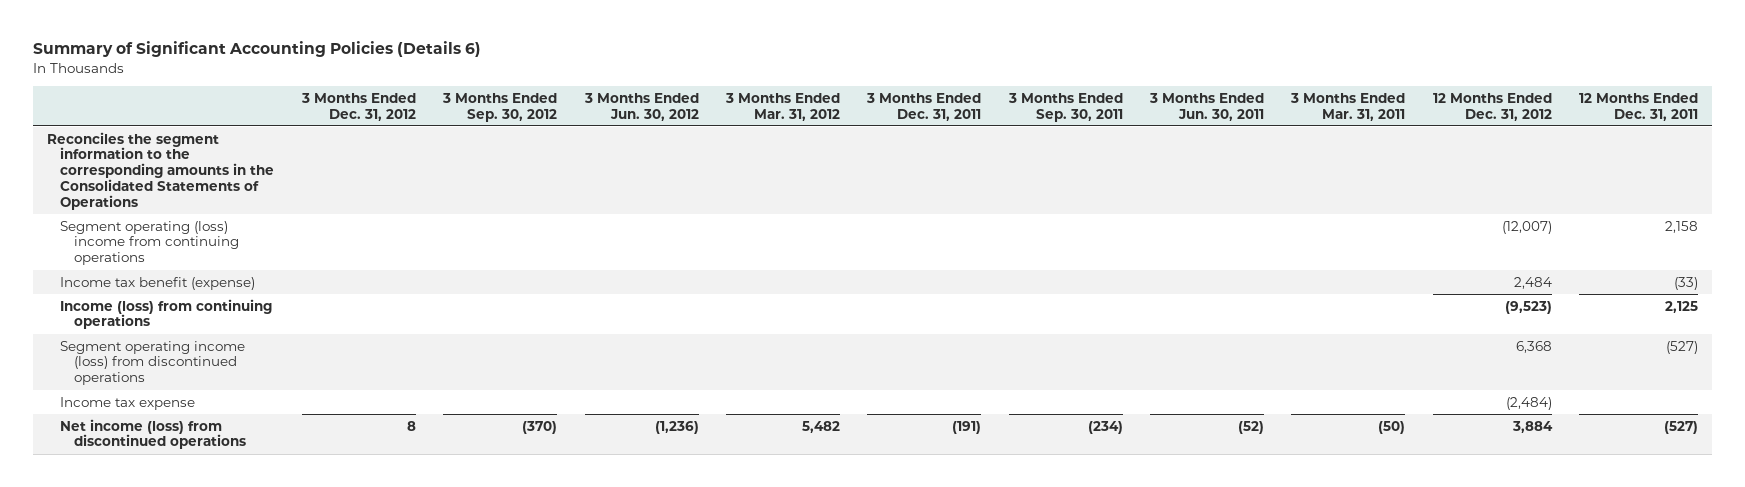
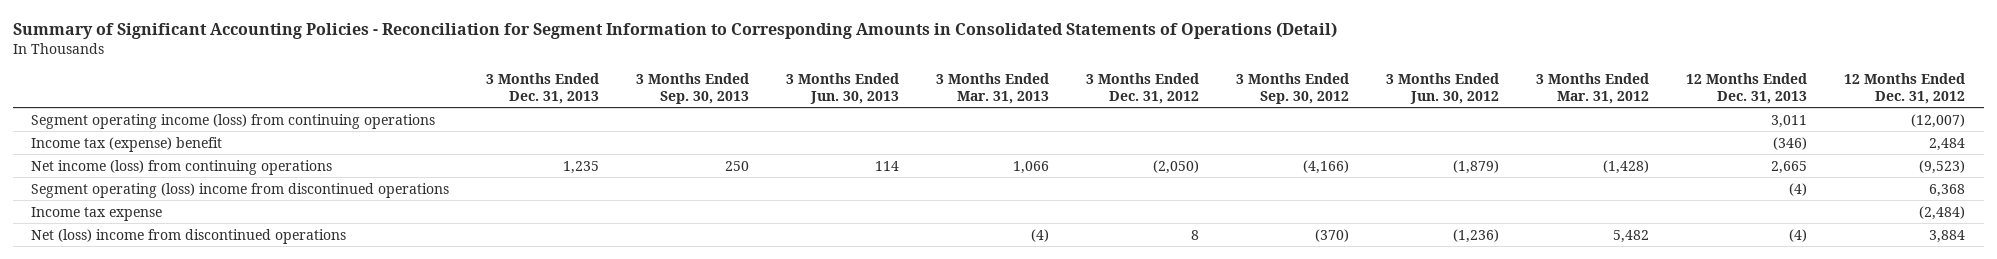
- Summary of Significant Accounting Policies (Details 6)
+ Summary of Significant Accounting Policies - Reconciliation for Segment Information to Corresponding Amounts in Consolidated Statements of Operations (Detail)
- | 3 Months Ended Dec. 31, 2012 | 3 Months Ended Sep. 30, 2012 | 3 Months Ended Jun. 30, 2012 | 3 Months Ended Mar. 31, 2012 | 3 Months Ended Dec. 31, 2011 | 3 Months Ended Sep. 30, 2011 | 3 Months Ended Jun. 30, 2011 | 3 Months Ended Mar. 31, 2011 | 12 Months Ended Dec. 31, 2012 | 12 Months Ended Dec. 31, 2011
+ | 3 Months Ended Dec. 31, 2013 | 3 Months Ended Sep. 30, 2013 | 3 Months Ended Jun. 30, 2013 | 3 Months Ended Mar. 31, 2013 | 3 Months Ended Dec. 31, 2012 | 3 Months Ended Sep. 30, 2012 | 3 Months Ended Jun. 30, 2012 | 3 Months Ended Mar. 31, 2012 | 12 Months Ended Dec. 31, 2013 | 12 Months Ended Dec. 31, 2012
- Reconciles the segment information to the corresponding amounts in the Consolidated Statements of Operations
- Segment operating (loss) income from continuing operations | | | | | | | | | (12,007) | 2,158
- Income tax benefit (expense) | | | | | | | | | 2,484 | (33)
- Income (loss) from continuing operations | | | | | | | | | (9,523) | 2,125
- Segment operating income (loss) from discontinued operations | | | | | | | | | 6,368 | (527)
+ Segment operating income (loss) from continuing operations | | | | | | | | | 3,011 | (12,007)
+ Income tax (expense) benefit | | | | | | | | | (346) | 2,484
+ Net income (loss) from continuing operations | 1,235 | 250 | 114 | 1,066 | (2,050) | (4,166) | (1,879) | (1,428) | 2,665 | (9,523)
+ Segment operating (loss) income from discontinued operations | | | | | | | | | (4) | 6,368
- Net income (loss) from discontinued operations | 8 | (370) | (1,236) | 5,482 | (191) | (234) | (52) | (50) | 3,884 | (527)
+ Net (loss) income from discontinued operations | | | | (4) | 8 | (370) | (1,236) | 5,482 | (4) | 3,884

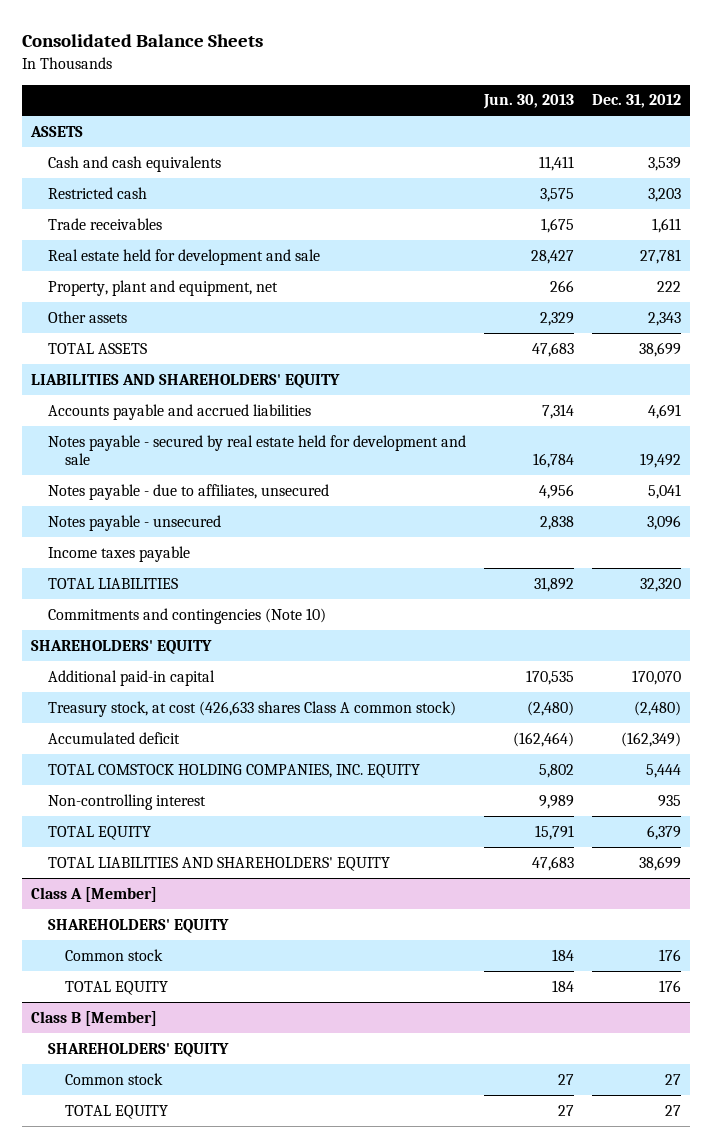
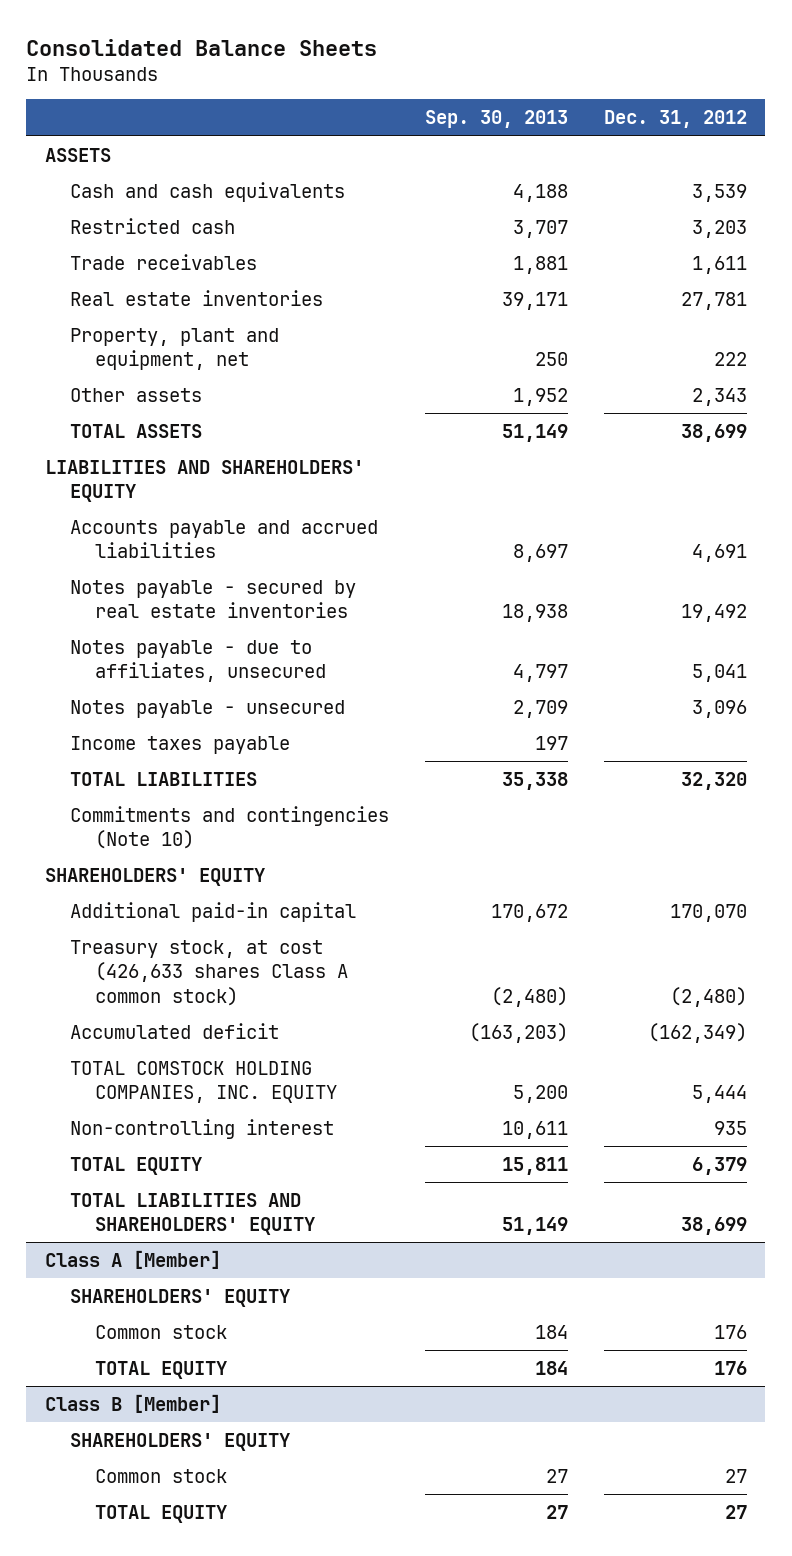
- | Jun. 30, 2013 | Dec. 31, 2012
+ | Sep. 30, 2013 | Dec. 31, 2012
- Real estate held for development and sale | 28,427 | 27,781
+ Real estate inventories | 39,171 | 27,781
- Notes payable - secured by real estate held for development and sale | 16,784 | 19,492
+ Notes payable - secured by real estate inventories | 18,938 | 19,492

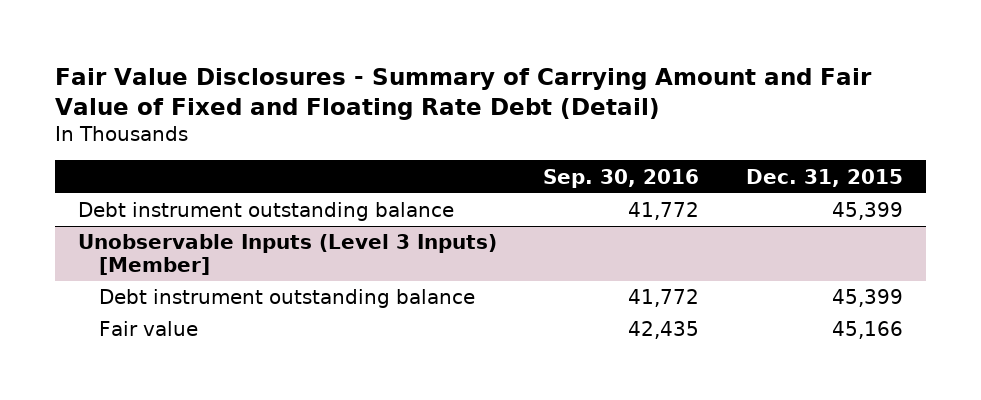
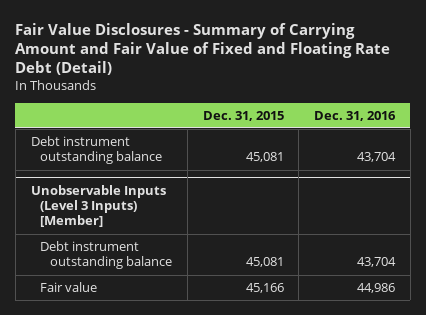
- | Sep. 30, 2016 | Dec. 31, 2015
+ | Dec. 31, 2015 | Dec. 31, 2016
- Debt instrument outstanding balance | 41,772 | 45,399
+ Debt instrument outstanding balance | 45,081 | 43,704
@ Unobservable Inputs (Level 3 Inputs) [Member]
- Debt instrument outstanding balance | 41,772 | 45,399
+ Debt instrument outstanding balance | 45,081 | 43,704

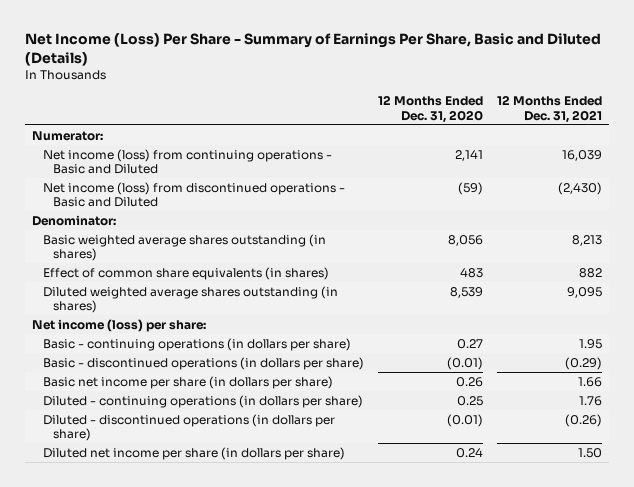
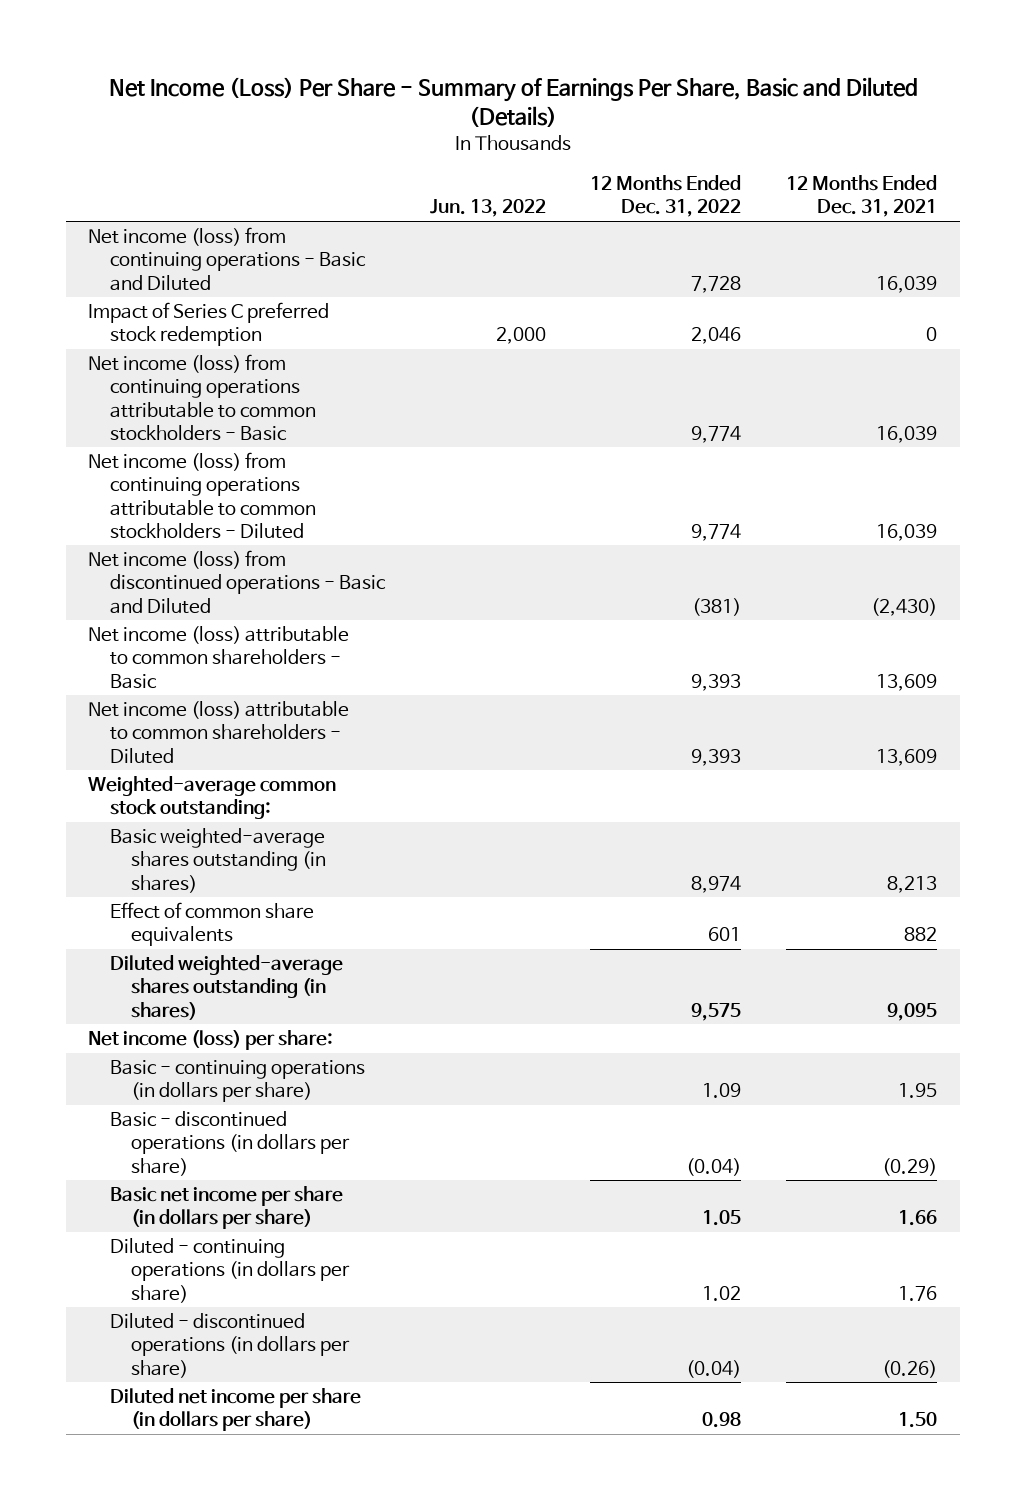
- | 12 Months Ended Dec. 31, 2020 | 12 Months Ended Dec. 31, 2021
+ | Jun. 13, 2022 | 12 Months Ended Dec. 31, 2022 | 12 Months Ended Dec. 31, 2021
- Numerator:
+ Impact of Series C preferred stock redemption | 2,000 | 2,046 | 0
+ Net income (loss) from continuing operations attributable to common stockholders - Basic | | 9,774 | 16,039
+ Net income (loss) from continuing operations attributable to common stockholders - Diluted | | 9,774 | 16,039
- Denominator:
- Basic weighted average shares outstanding (in shares) | 8,056 | 8,213
- Effect of common share equivalents (in shares) | 483 | 882
- Diluted weighted average shares outstanding (in shares) | 8,539 | 9,095
+ Net income (loss) attributable to common shareholders - Basic | | 9,393 | 13,609
+ Net income (loss) attributable to common shareholders - Diluted | | 9,393 | 13,609
+ Weighted-average common stock outstanding:
+ Basic weighted-average shares outstanding (in shares) | | 8,974 | 8,213
+ Effect of common share equivalents | | 601 | 882
+ Diluted weighted-average shares outstanding (in shares) | | 9,575 | 9,095

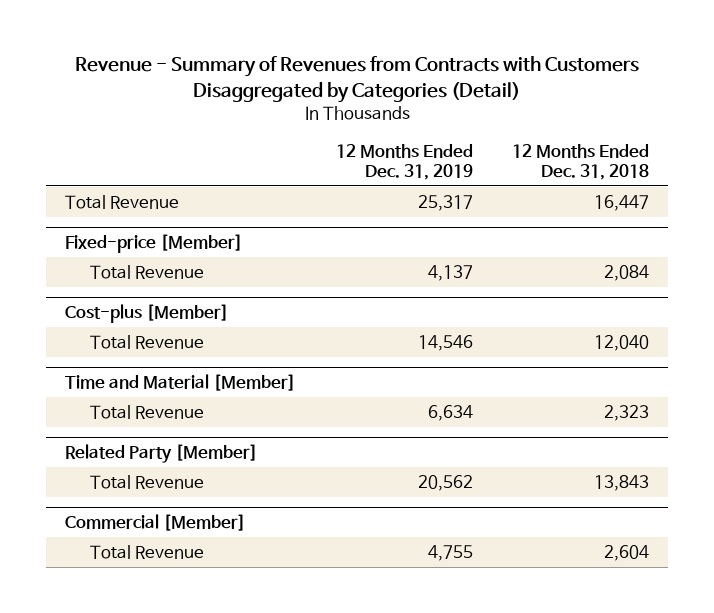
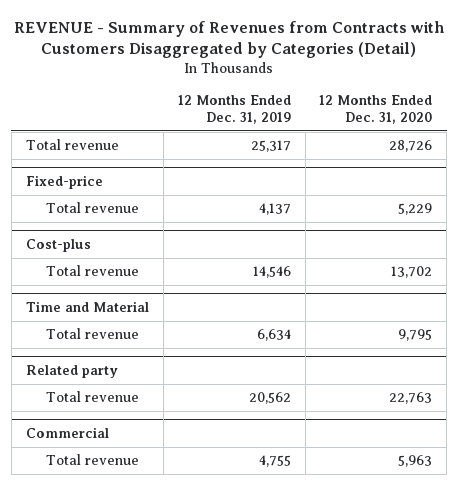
- Revenue - Summary of Revenues from Contracts with Customers Disaggregated by Categories (Detail)
+ REVENUE - Summary of Revenues from Contracts with Customers Disaggregated by Categories (Detail)
- | 12 Months Ended Dec. 31, 2019 | 12 Months Ended Dec. 31, 2018
+ | 12 Months Ended Dec. 31, 2019 | 12 Months Ended Dec. 31, 2020
- Total Revenue | 25,317 | 16,447
- Fixed-price [Member]
- Total Revenue | 4,137 | 2,084
- Cost-plus [Member]
- Total Revenue | 14,546 | 12,040
- Time and Material [Member]
- Total Revenue | 6,634 | 2,323
- Related Party [Member]
- Total Revenue | 20,562 | 13,843
- Commercial [Member]
- Total Revenue | 4,755 | 2,604
+ Total revenue | 25,317 | 28,726
+ Fixed-price
+ Total revenue | 4,137 | 5,229
+ Cost-plus
+ Total revenue | 14,546 | 13,702
+ Time and Material
+ Total revenue | 6,634 | 9,795
+ Related party
+ Total revenue | 20,562 | 22,763
+ Commercial
+ Total revenue | 4,755 | 5,963

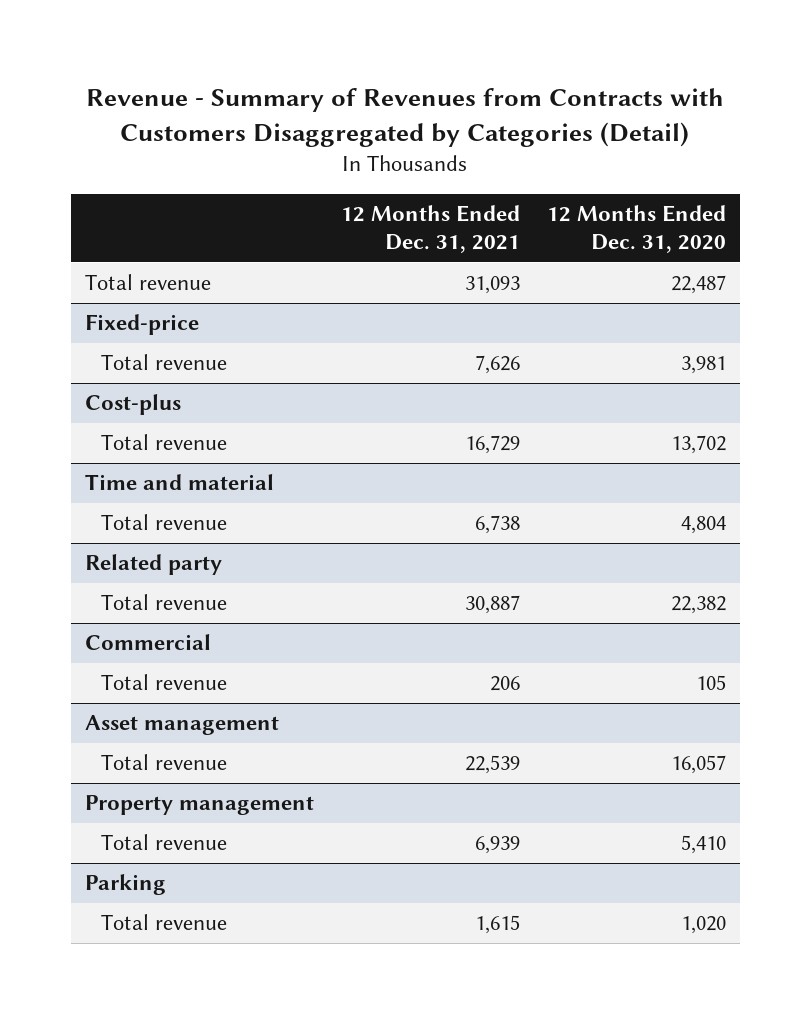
- REVENUE - Summary of Revenues from Contracts with Customers Disaggregated by Categories (Detail)
+ Revenue - Summary of Revenues from Contracts with Customers Disaggregated by Categories (Detail)
- | 12 Months Ended Dec. 31, 2019 | 12 Months Ended Dec. 31, 2020
+ | 12 Months Ended Dec. 31, 2021 | 12 Months Ended Dec. 31, 2020
- Total revenue | 25,317 | 28,726
+ Total revenue | 31,093 | 22,487
@ Fixed-price
- Total revenue | 4,137 | 5,229
+ Total revenue | 7,626 | 3,981
- Time and Material
- Total revenue | 6,634 | 9,795
+ Time and material
+ Total revenue | 6,738 | 4,804
@ Related party
- Total revenue | 20,562 | 22,763
+ Total revenue | 30,887 | 22,382
@ Commercial
- Total revenue | 4,755 | 5,963
+ Total revenue | 206 | 105
+ Asset management
+ Total revenue | 22,539 | 16,057
+ Property management
+ Total revenue | 6,939 | 5,410
+ Parking
+ Total revenue | 1,615 | 1,020

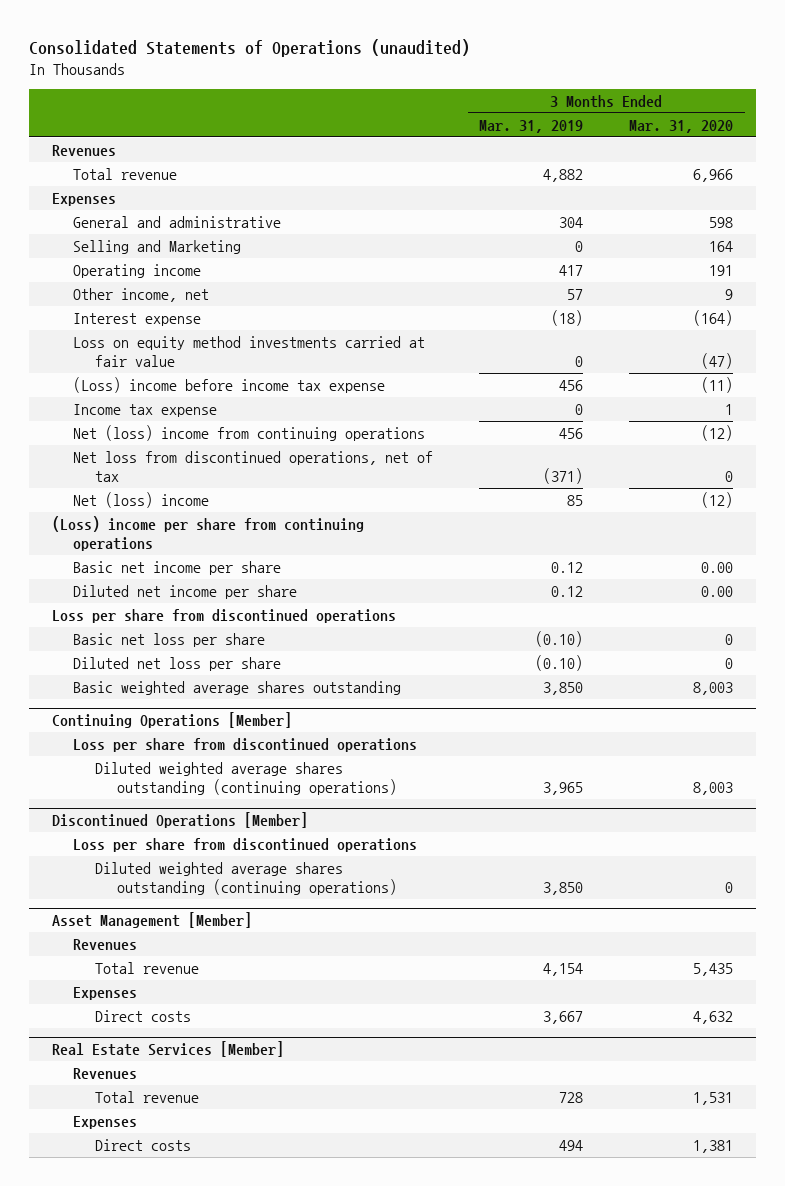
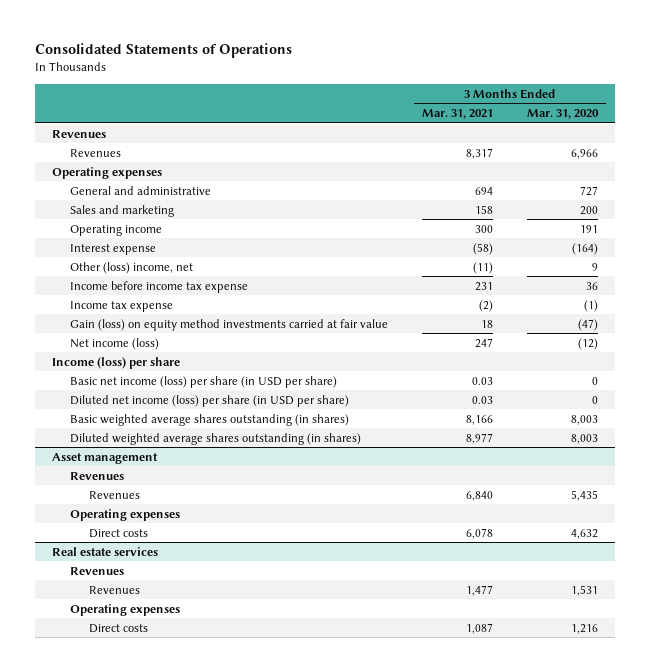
- Consolidated Statements of Operations (unaudited)
+ Consolidated Statements of Operations
- | 3 Months Ended Mar. 31, 2019 | 3 Months Ended Mar. 31, 2020
+ | 3 Months Ended Mar. 31, 2021 | 3 Months Ended Mar. 31, 2020
- Total revenue | 4,882 | 6,966
- Expenses
- General and administrative | 304 | 598
- Selling and Marketing | 0 | 164
+ Revenues | 8,317 | 6,966
+ Operating expenses
+ General and administrative | 694 | 727
+ Sales and marketing | 158 | 200
- Other income, net | 57 | 9
- Loss on equity method investments carried at fair value | 0 | (47)
- (Loss) income before income tax expense | 456 | (11)
- Income tax expense | 0 | 1
- Net (loss) income from continuing operations | 456 | (12)
- Net loss from discontinued operations, net of tax | (371) | 0
- Net (loss) income | 85 | (12)
- (Loss) income per share from continuing operations
- Basic net income per share | 0.12 | 0.00
- Diluted net income per share | 0.12 | 0.00
- Loss per share from discontinued operations
- Basic net loss per share | (0.10) | 0
- Diluted net loss per share | (0.10) | 0
- Basic weighted average shares outstanding | 3,850 | 8,003
- Continuing Operations [Member]
- Loss per share from discontinued operations
- Diluted weighted average shares outstanding (continuing operations) | 3,965 | 8,003
- Discontinued Operations [Member]
- Loss per share from discontinued operations
- Diluted weighted average shares outstanding (continuing operations) | 3,850 | 0
- Asset Management [Member]
+ Other (loss) income, net | (11) | 9
+ Income before income tax expense | 231 | 36
+ Income tax expense | (2) | (1)
+ Gain (loss) on equity method investments carried at fair value | 18 | (47)
+ Net income (loss) | 247 | (12)
+ Income (loss) per share
+ Basic net income (loss) per share (in USD per share) | 0.03 | 0
+ Diluted net income (loss) per share (in USD per share) | 0.03 | 0
+ Basic weighted average shares outstanding (in shares) | 8,166 | 8,003
+ Diluted weighted average shares outstanding (in shares) | 8,977 | 8,003
+ Asset management
- Total revenue | 4,154 | 5,435
- Expenses
+ Revenues | 6,840 | 5,435
+ Operating expenses
- Real Estate Services [Member]
+ Real estate services
- Total revenue | 728 | 1,531
- Expenses
- Direct costs | 494 | 1,381
+ Revenues | 1,477 | 1,531
+ Operating expenses
+ Direct costs | 1,087 | 1,216

